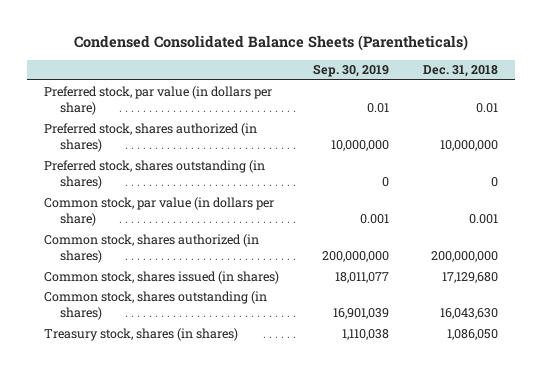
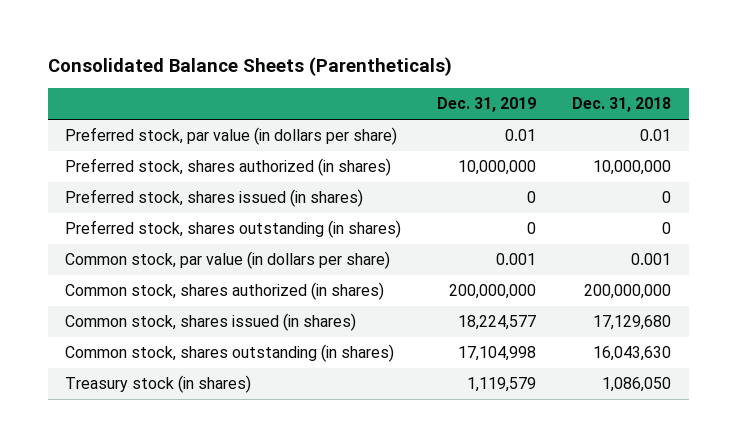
- Condensed Consolidated Balance Sheets (Parentheticals)
+ Consolidated Balance Sheets (Parentheticals)
- | Sep. 30, 2019 | Dec. 31, 2018
+ | Dec. 31, 2019 | Dec. 31, 2018
+ Preferred stock, shares issued (in shares) | 0 | 0
- Treasury stock, shares (in shares) | 1,110,038 | 1,086,050
+ Treasury stock (in shares) | 1,119,579 | 1,086,050

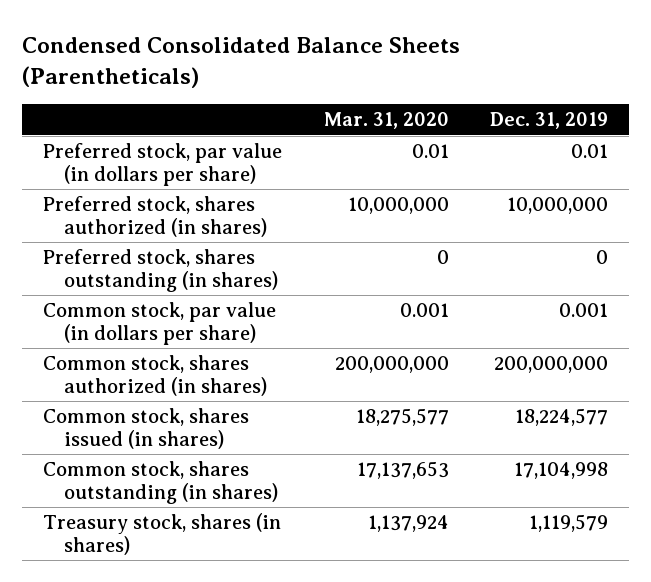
- Consolidated Balance Sheets (Parentheticals)
+ Condensed Consolidated Balance Sheets (Parentheticals)
- | Dec. 31, 2019 | Dec. 31, 2018
+ | Mar. 31, 2020 | Dec. 31, 2019
- Preferred stock, shares issued (in shares) | 0 | 0
- Treasury stock (in shares) | 1,119,579 | 1,086,050
+ Treasury stock, shares (in shares) | 1,137,924 | 1,119,579

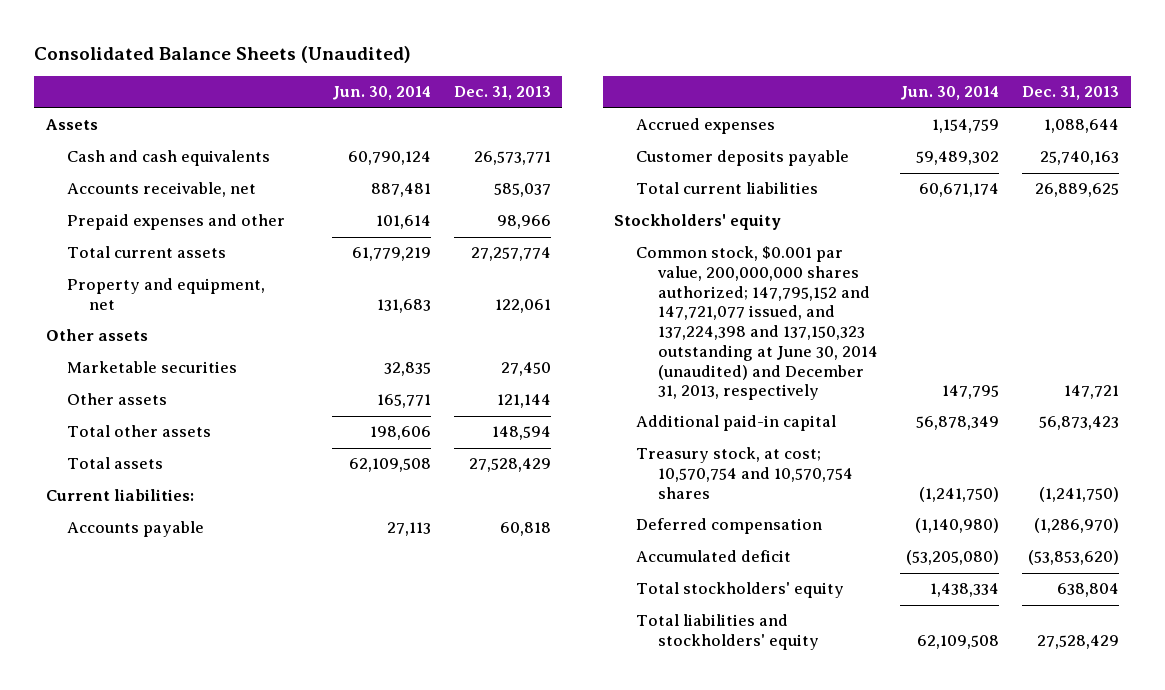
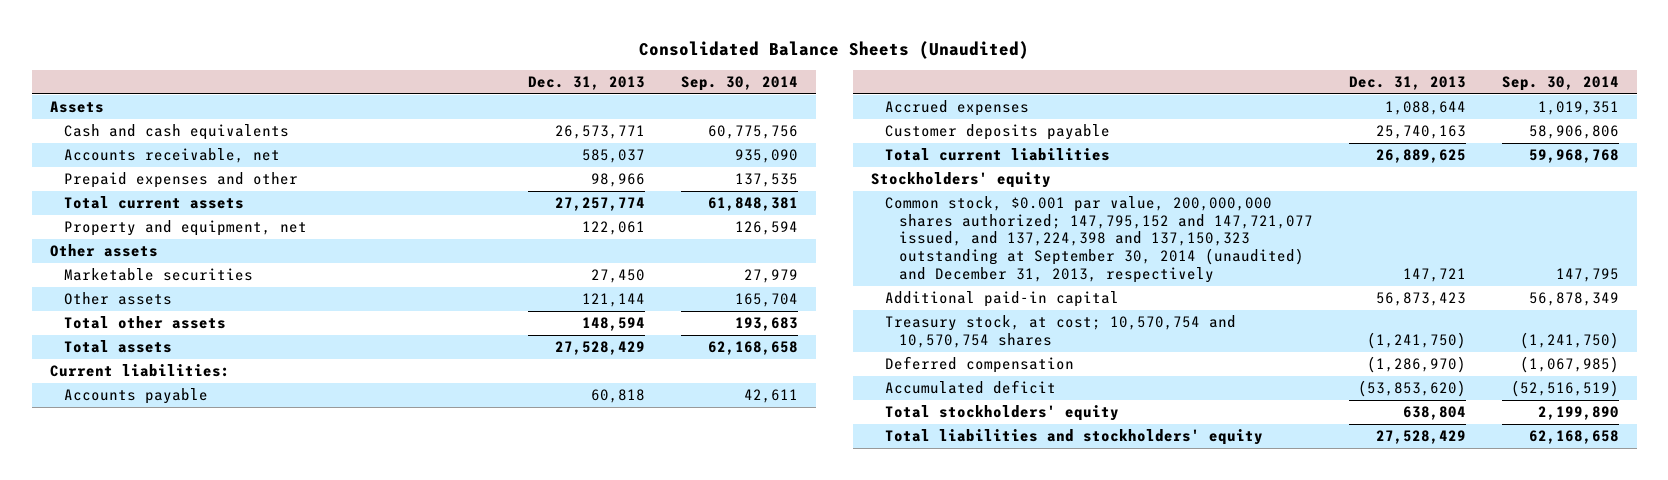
- | Jun. 30, 2014 | Dec. 31, 2013
+ | Dec. 31, 2013 | Sep. 30, 2014
- Common stock, $0.001 par value, 200,000,000 shares authorized; 147,795,152 and 147,721,077 issued, and 137,224,398 and 137,150,323 outstanding at June 30, 2014 (unaudited) and December 31, 2013, respectively | 147,795 | 147,721
+ Common stock, $0.001 par value, 200,000,000 shares authorized; 147,795,152 and 147,721,077 issued, and 137,224,398 and 137,150,323 outstanding at September 30, 2014 (unaudited) and December 31, 2013, respectively | 147,721 | 147,795

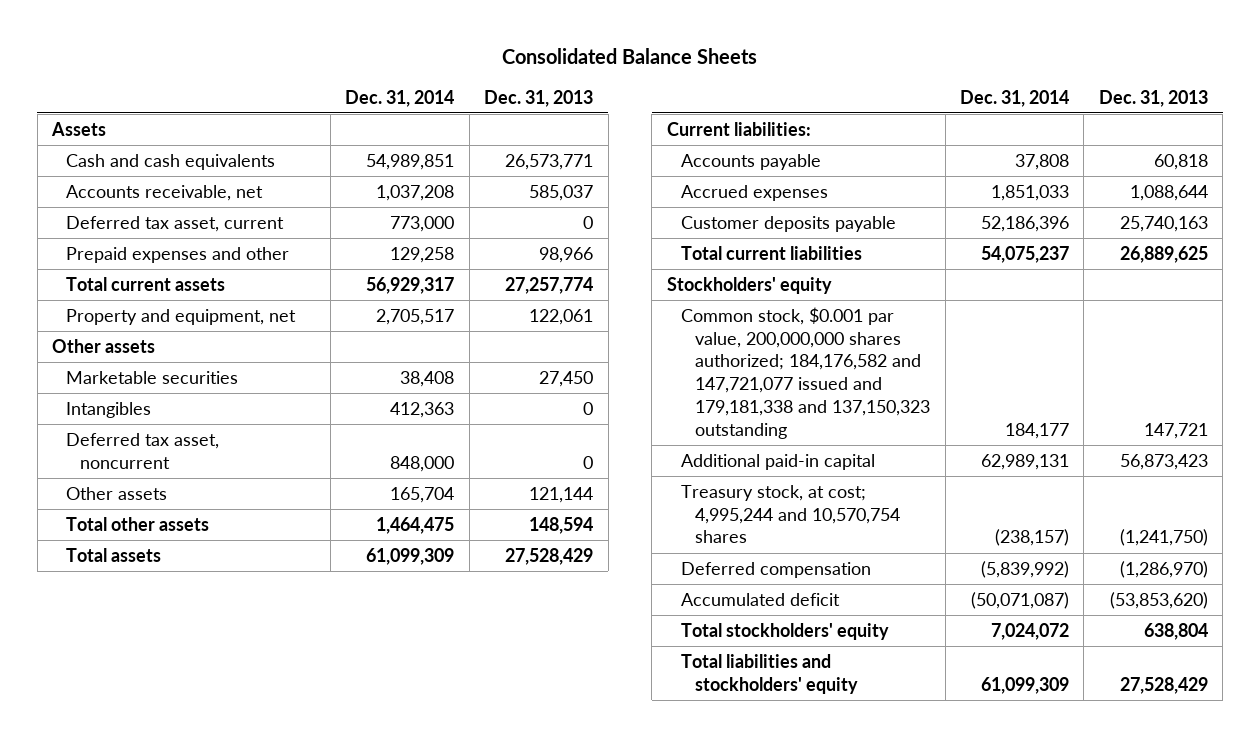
- Consolidated Balance Sheets (Unaudited)
+ Consolidated Balance Sheets
- | Dec. 31, 2013 | Sep. 30, 2014
+ | Dec. 31, 2014 | Dec. 31, 2013
+ Deferred tax asset, current | 773,000 | 0
+ Intangibles | 412,363 | 0
+ Deferred tax asset, noncurrent | 848,000 | 0
- Common stock, $0.001 par value, 200,000,000 shares authorized; 147,795,152 and 147,721,077 issued, and 137,224,398 and 137,150,323 outstanding at September 30, 2014 (unaudited) and December 31, 2013, respectively | 147,721 | 147,795
+ Common stock, $0.001 par value, 200,000,000 shares authorized; 184,176,582 and 147,721,077 issued and 179,181,338 and 137,150,323 outstanding | 184,177 | 147,721
- Treasury stock, at cost; 10,570,754 and 10,570,754 shares | (1,241,750) | (1,241,750)
+ Treasury stock, at cost; 4,995,244 and 10,570,754 shares | (238,157) | (1,241,750)

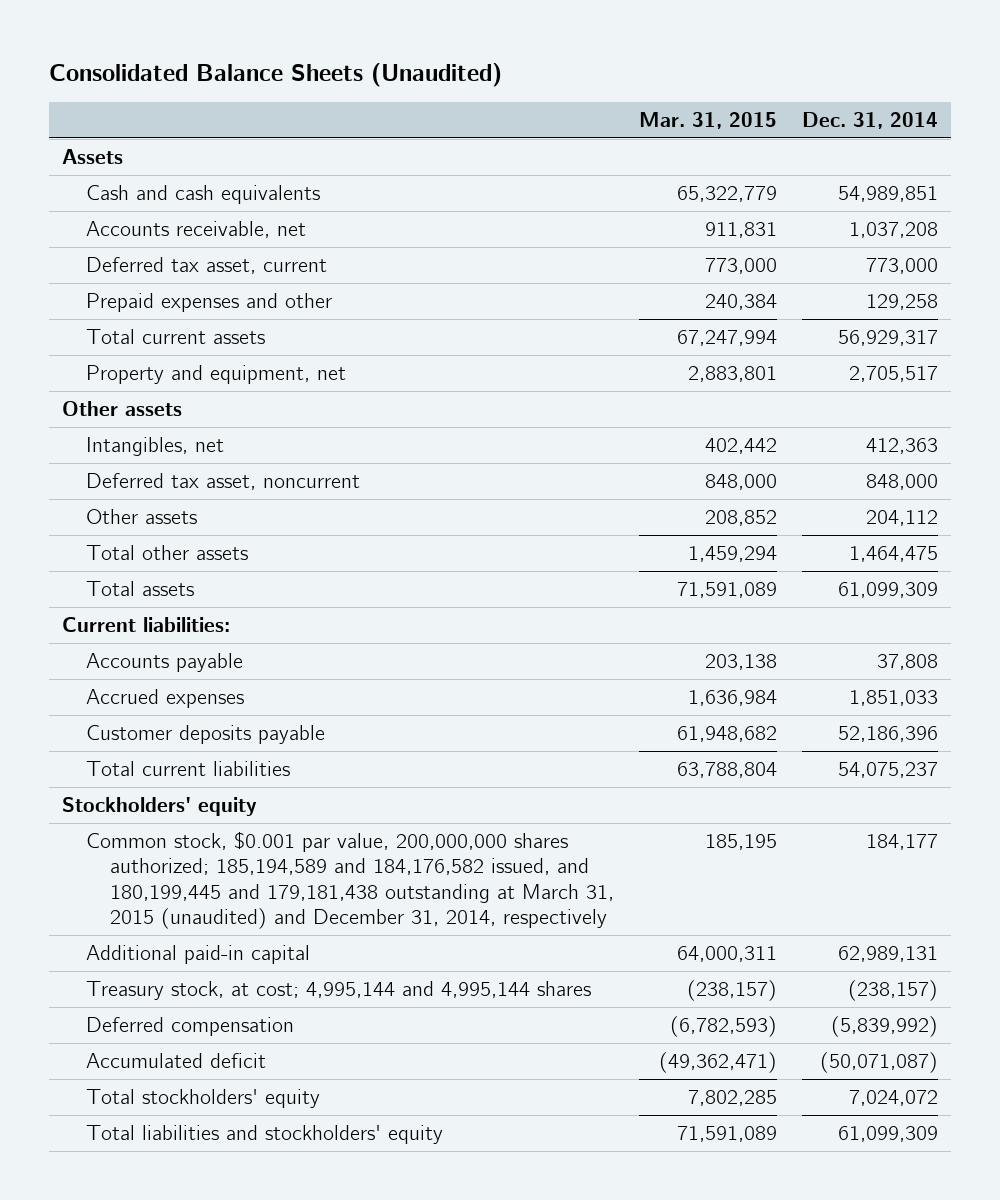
- Consolidated Balance Sheets
+ Consolidated Balance Sheets (Unaudited)
- | Dec. 31, 2014 | Dec. 31, 2013
+ | Mar. 31, 2015 | Dec. 31, 2014
- Marketable securities | 38,408 | 27,450
- Intangibles | 412,363 | 0
+ Intangibles, net | 402,442 | 412,363
- Other assets | 165,704 | 121,144
+ Other assets | 208,852 | 204,112
- Common stock, $0.001 par value, 200,000,000 shares authorized; 184,176,582 and 147,721,077 issued and 179,181,338 and 137,150,323 outstanding | 184,177 | 147,721
+ Common stock, $0.001 par value, 200,000,000 shares authorized; 185,194,589 and 184,176,582 issued, and 180,199,445 and 179,181,438 outstanding at March 31, 2015 (unaudited) and December 31, 2014, respectively | 185,195 | 184,177
- Treasury stock, at cost; 4,995,244 and 10,570,754 shares | (238,157) | (1,241,750)
+ Treasury stock, at cost; 4,995,144 and 4,995,144 shares | (238,157) | (238,157)

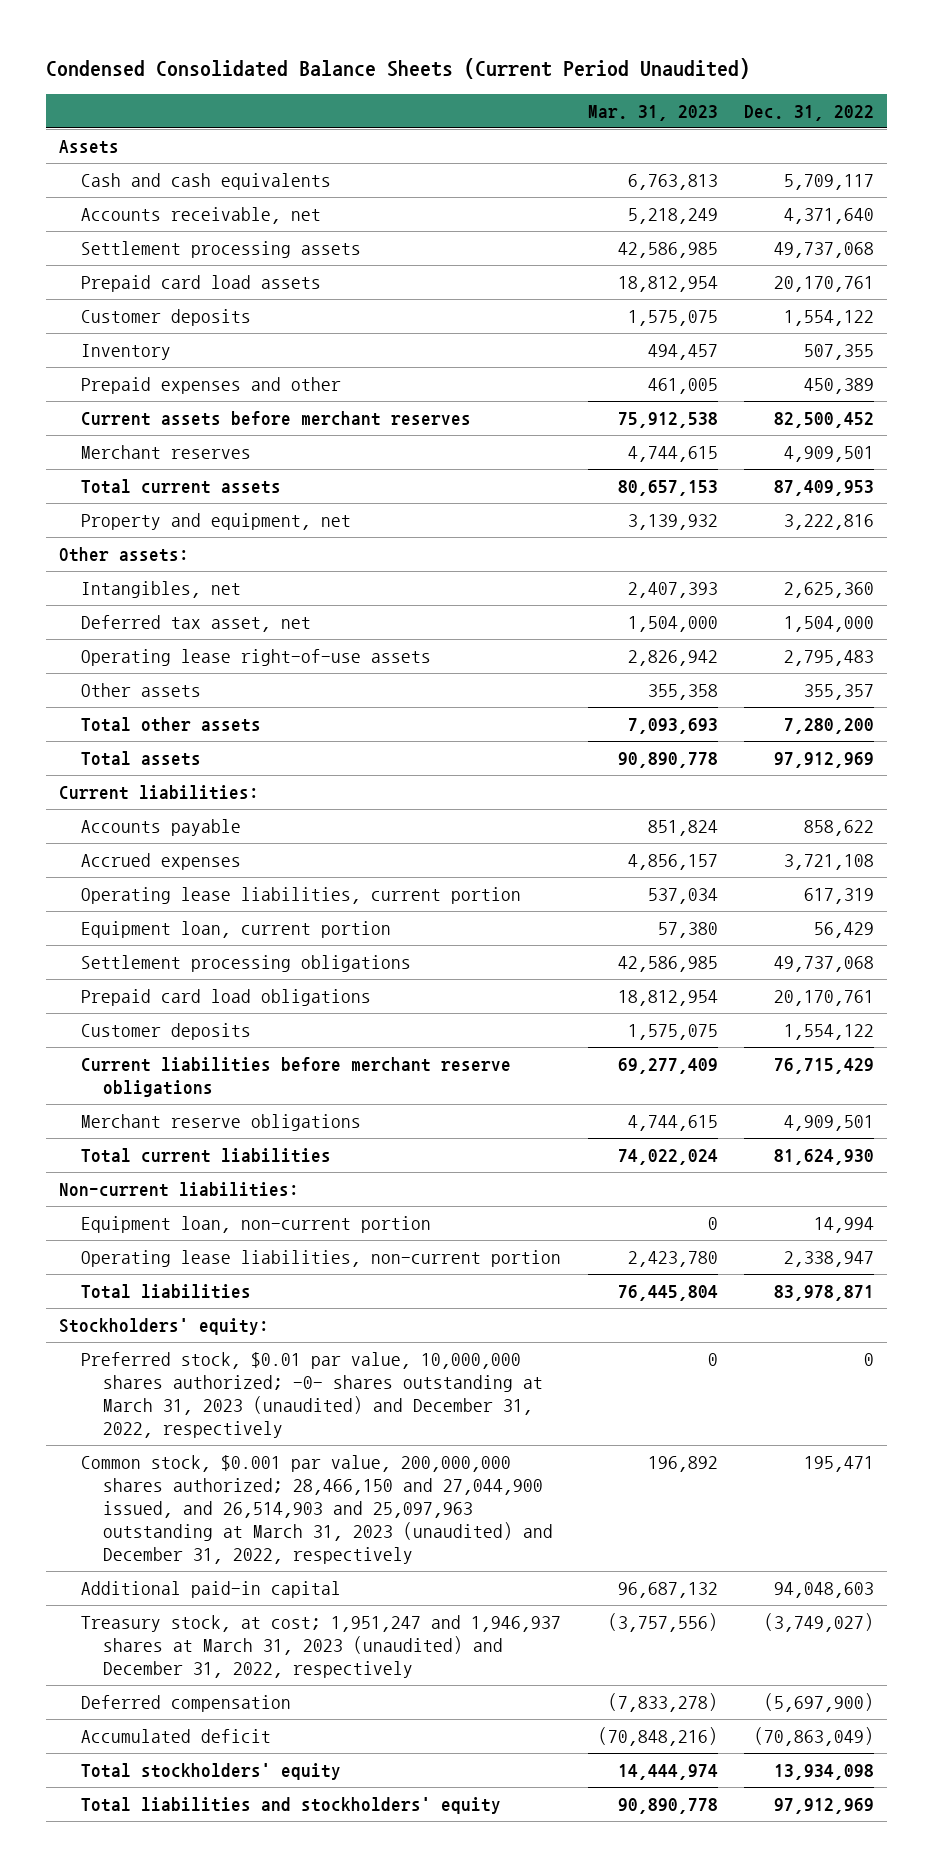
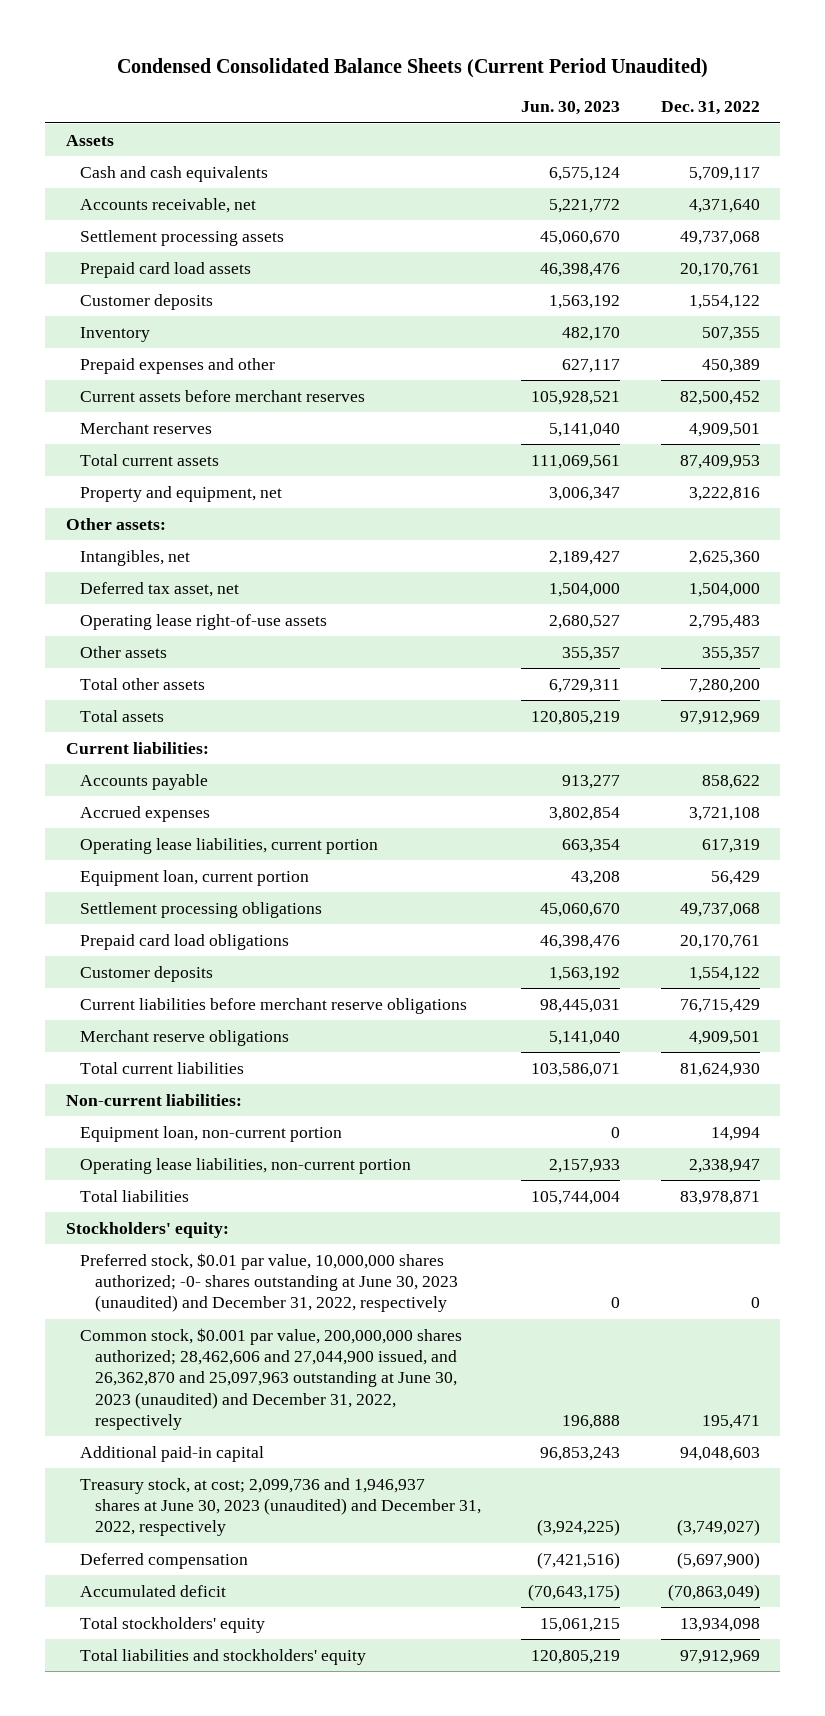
- | Mar. 31, 2023 | Dec. 31, 2022
+ | Jun. 30, 2023 | Dec. 31, 2022
- Preferred stock, $0.01 par value, 10,000,000 shares authorized; -0- shares outstanding at March 31, 2023 (unaudited) and December 31, 2022, respectively | 0 | 0
- Common stock, $0.001 par value, 200,000,000 shares authorized; 28,466,150 and 27,044,900 issued, and 26,514,903 and 25,097,963 outstanding at March 31, 2023 (unaudited) and December 31, 2022, respectively | 196,892 | 195,471
+ Preferred stock, $0.01 par value, 10,000,000 shares authorized; -0- shares outstanding at June 30, 2023 (unaudited) and December 31, 2022, respectively | 0 | 0
+ Common stock, $0.001 par value, 200,000,000 shares authorized; 28,462,606 and 27,044,900 issued, and 26,362,870 and 25,097,963 outstanding at June 30, 2023 (unaudited) and December 31, 2022, respectively | 196,888 | 195,471
- Treasury stock, at cost; 1,951,247 and 1,946,937 shares at March 31, 2023 (unaudited) and December 31, 2022, respectively | (3,757,556) | (3,749,027)
+ Treasury stock, at cost; 2,099,736 and 1,946,937 shares at June 30, 2023 (unaudited) and December 31, 2022, respectively | (3,924,225) | (3,749,027)

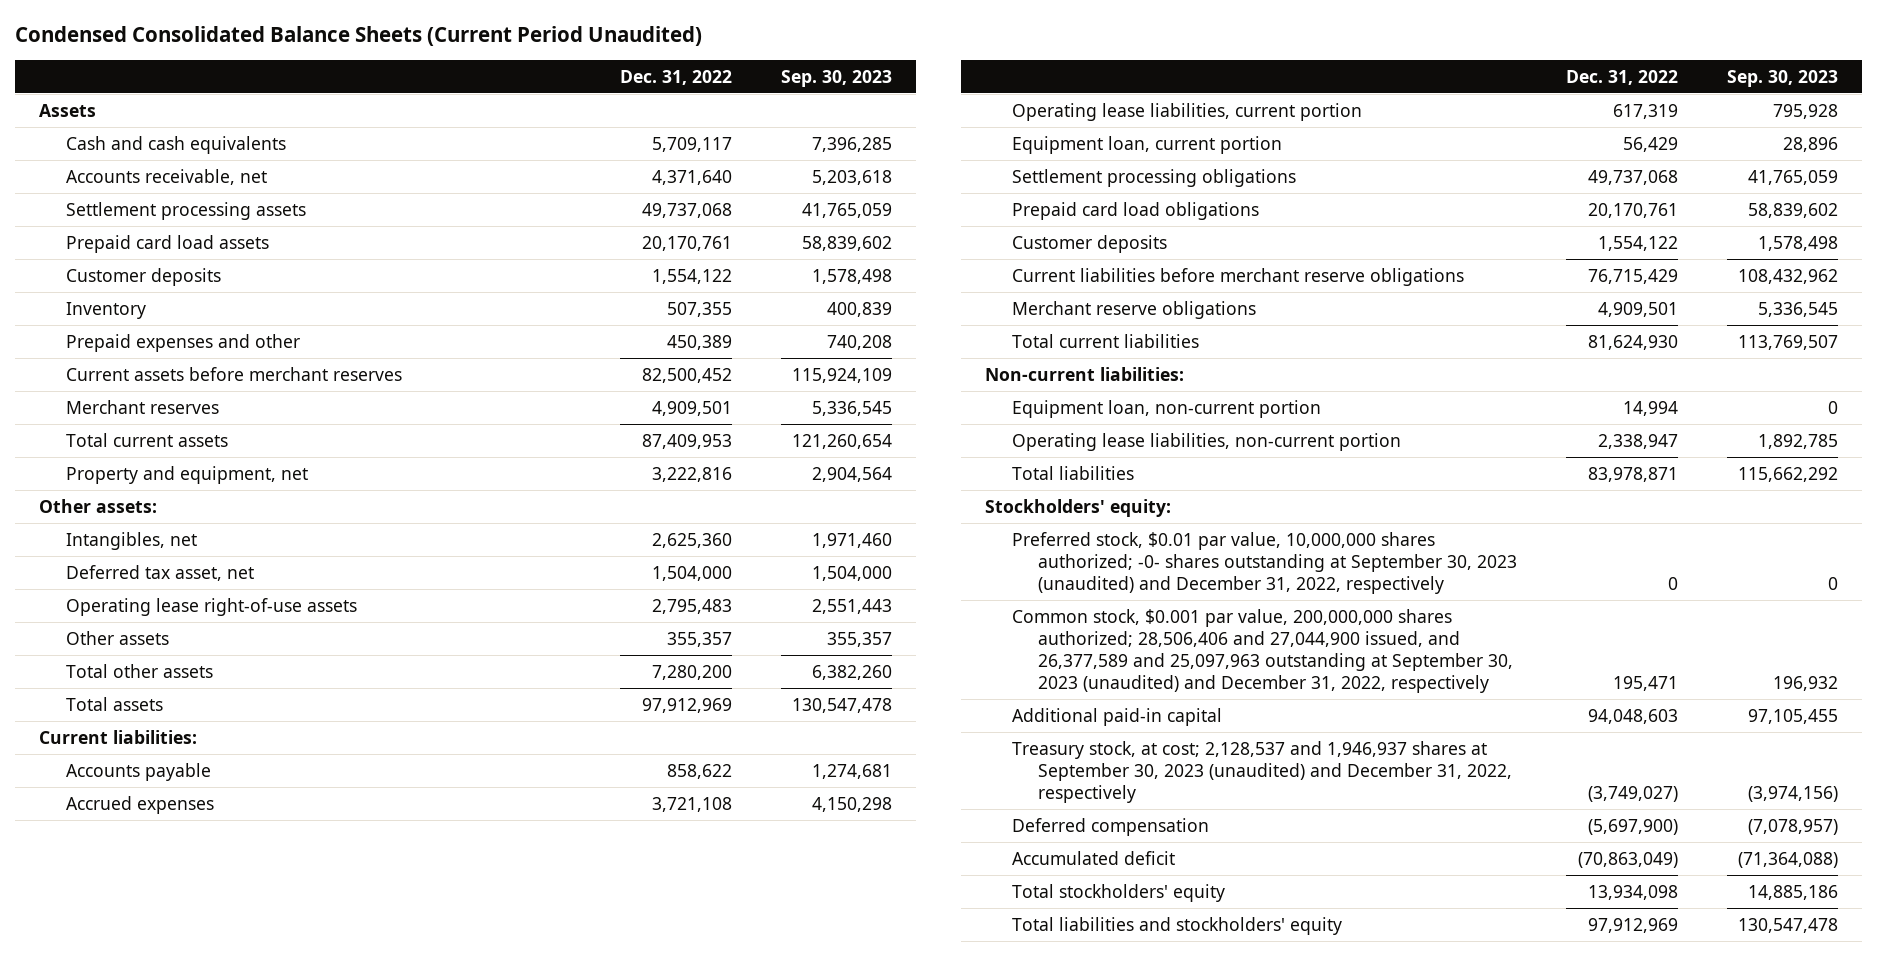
- | Jun. 30, 2023 | Dec. 31, 2022
+ | Dec. 31, 2022 | Sep. 30, 2023
- Preferred stock, $0.01 par value, 10,000,000 shares authorized; -0- shares outstanding at June 30, 2023 (unaudited) and December 31, 2022, respectively | 0 | 0
- Common stock, $0.001 par value, 200,000,000 shares authorized; 28,462,606 and 27,044,900 issued, and 26,362,870 and 25,097,963 outstanding at June 30, 2023 (unaudited) and December 31, 2022, respectively | 196,888 | 195,471
+ Preferred stock, $0.01 par value, 10,000,000 shares authorized; -0- shares outstanding at September 30, 2023 (unaudited) and December 31, 2022, respectively | 0 | 0
+ Common stock, $0.001 par value, 200,000,000 shares authorized; 28,506,406 and 27,044,900 issued, and 26,377,589 and 25,097,963 outstanding at September 30, 2023 (unaudited) and December 31, 2022, respectively | 195,471 | 196,932
- Treasury stock, at cost; 2,099,736 and 1,946,937 shares at June 30, 2023 (unaudited) and December 31, 2022, respectively | (3,924,225) | (3,749,027)
+ Treasury stock, at cost; 2,128,537 and 1,946,937 shares at September 30, 2023 (unaudited) and December 31, 2022, respectively | (3,749,027) | (3,974,156)

